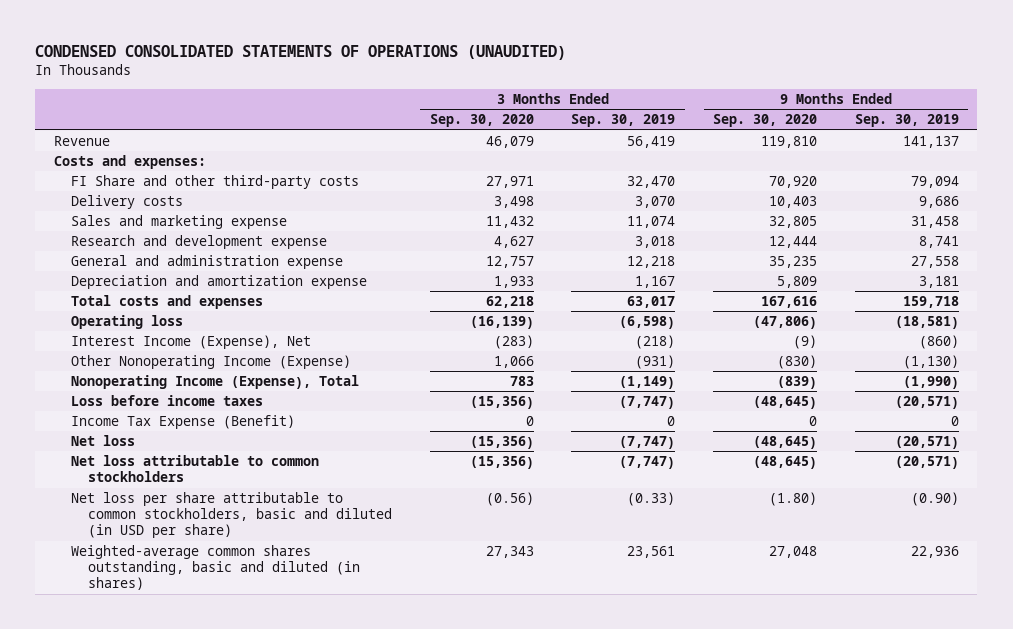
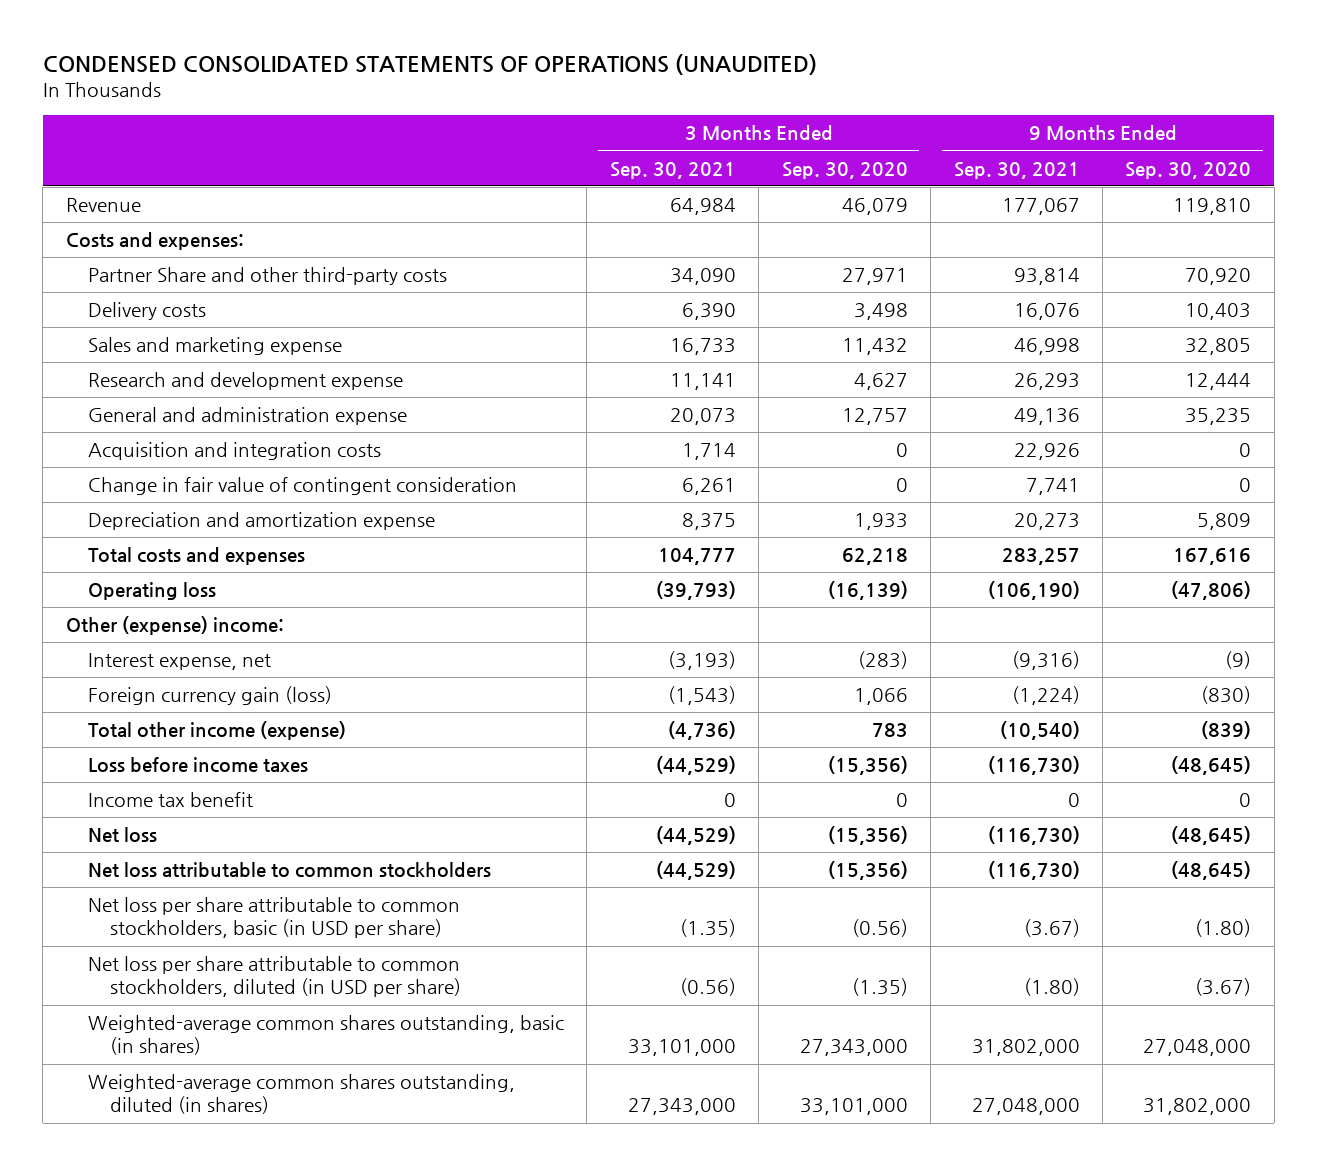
- | 3 Months Ended Sep. 30, 2020 | 3 Months Ended Sep. 30, 2019 | 9 Months Ended Sep. 30, 2020 | 9 Months Ended Sep. 30, 2019
+ | 3 Months Ended Sep. 30, 2021 | 3 Months Ended Sep. 30, 2020 | 9 Months Ended Sep. 30, 2021 | 9 Months Ended Sep. 30, 2020
- FI Share and other third-party costs | 27,971 | 32,470 | 70,920 | 79,094
+ Partner Share and other third-party costs | 34,090 | 27,971 | 93,814 | 70,920
+ Acquisition and integration costs | 1,714 | 0 | 22,926 | 0
+ Change in fair value of contingent consideration | 6,261 | 0 | 7,741 | 0
- Interest Income (Expense), Net | (283) | (218) | (9) | (860)
- Other Nonoperating Income (Expense) | 1,066 | (931) | (830) | (1,130)
- Nonoperating Income (Expense), Total | 783 | (1,149) | (839) | (1,990)
+ Other (expense) income:
+ Interest expense, net | (3,193) | (283) | (9,316) | (9)
+ Foreign currency gain (loss) | (1,543) | 1,066 | (1,224) | (830)
+ Total other income (expense) | (4,736) | 783 | (10,540) | (839)
- Income Tax Expense (Benefit) | 0 | 0 | 0 | 0
+ Income tax benefit | 0 | 0 | 0 | 0
- Net loss per share attributable to common stockholders, basic and diluted (in USD per share) | (0.56) | (0.33) | (1.80) | (0.90)
- Weighted-average common shares outstanding, basic and diluted (in shares) | 27,343 | 23,561 | 27,048 | 22,936
+ Net loss per share attributable to common stockholders, basic (in USD per share) | (1.35) | (0.56) | (3.67) | (1.80)
+ Net loss per share attributable to common stockholders, diluted (in USD per share) | (0.56) | (1.35) | (1.80) | (3.67)
+ Weighted-average common shares outstanding, basic (in shares) | 33,101,000 | 27,343,000 | 31,802,000 | 27,048,000
+ Weighted-average common shares outstanding, diluted (in shares) | 27,343,000 | 33,101,000 | 27,048,000 | 31,802,000

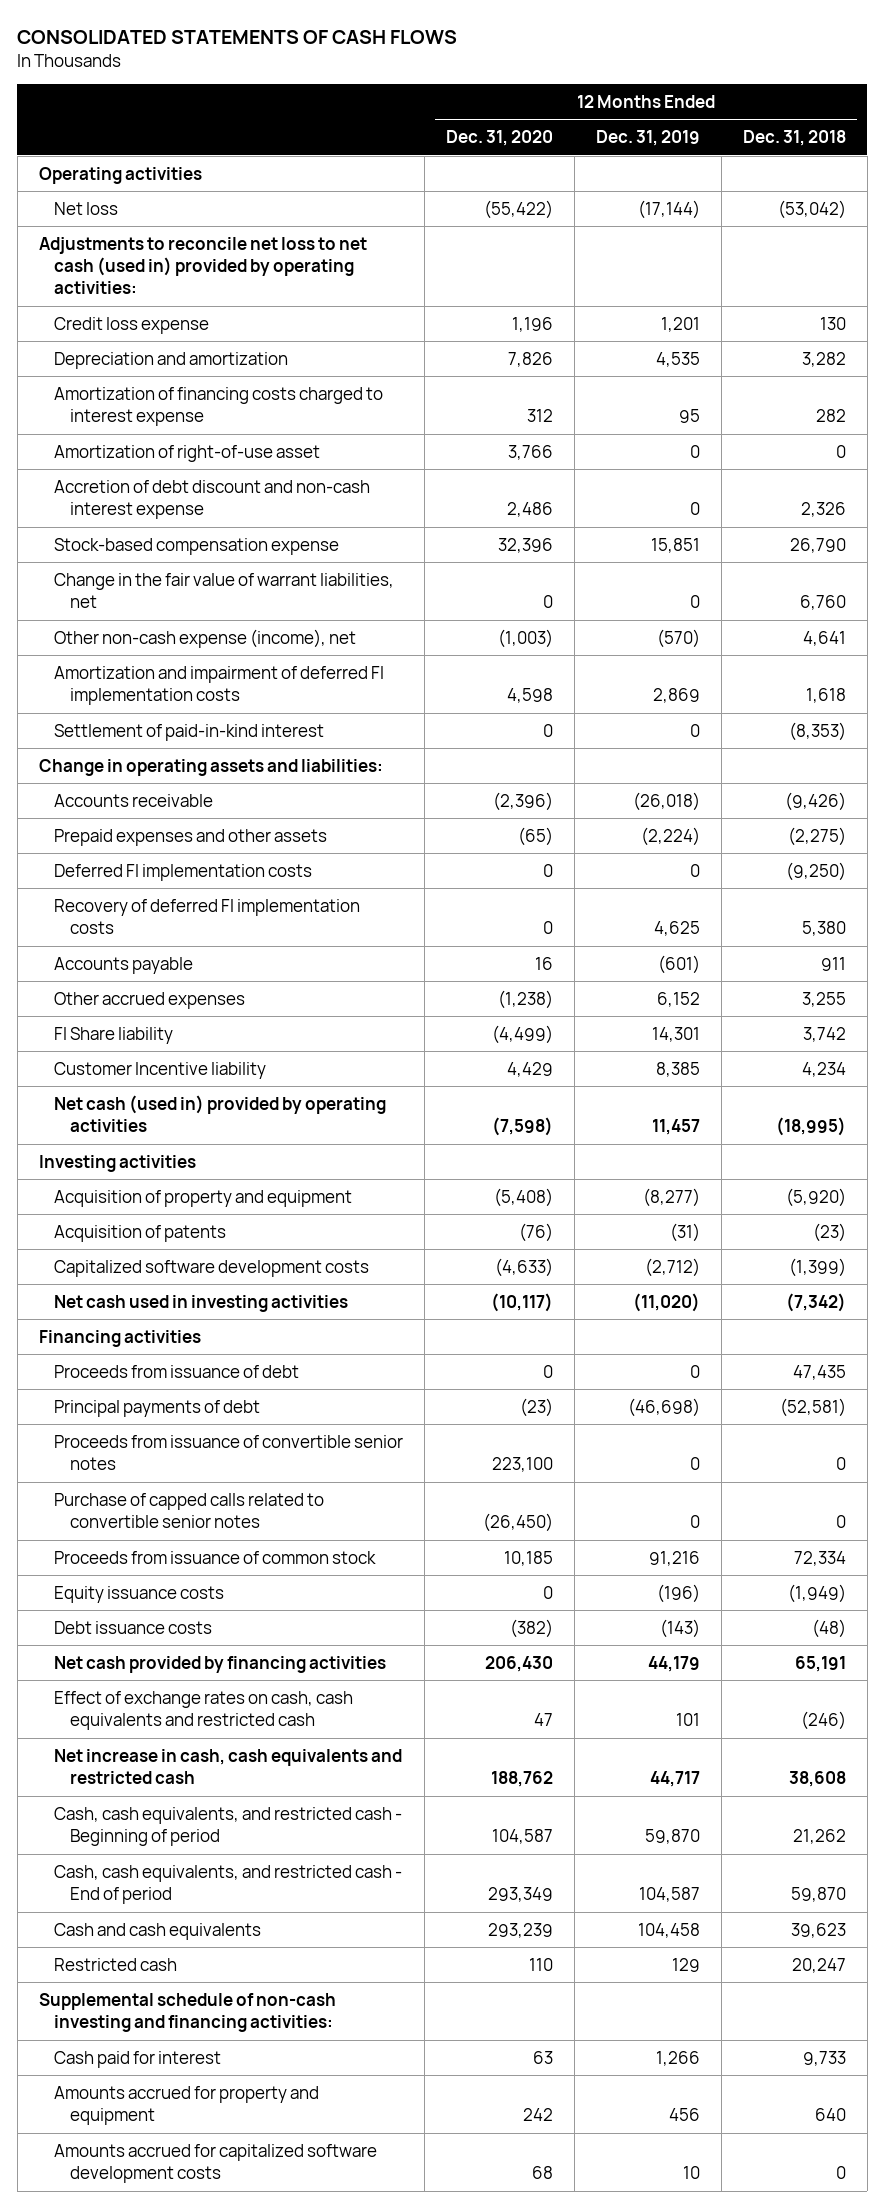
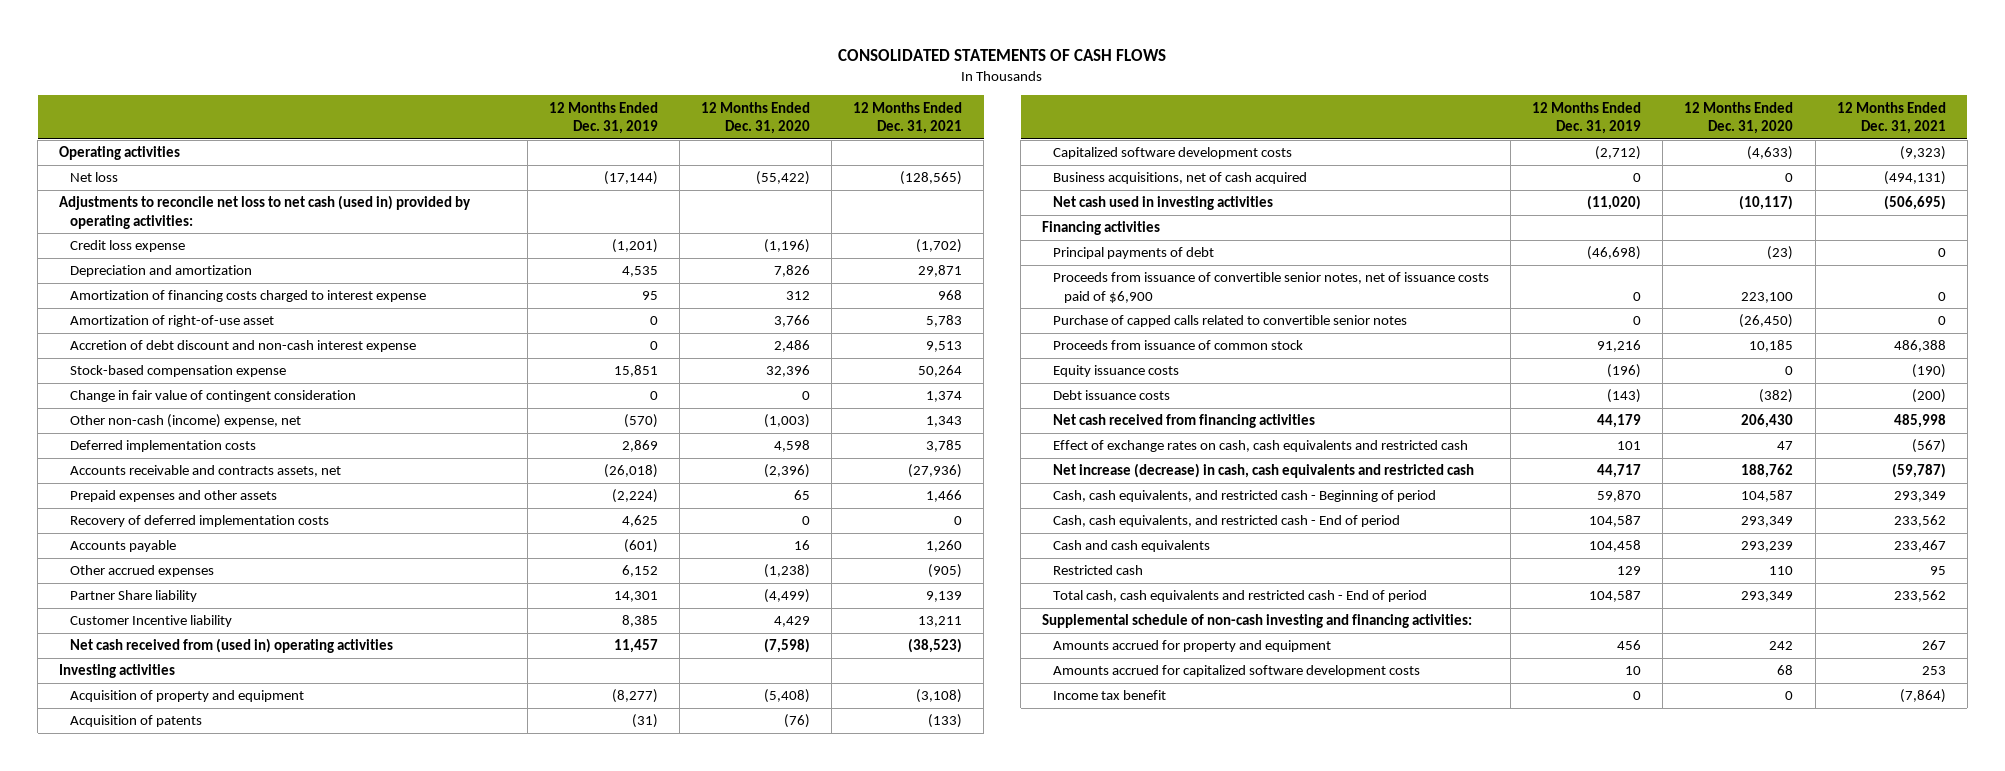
- | 12 Months Ended Dec. 31, 2020 | 12 Months Ended Dec. 31, 2019 | 12 Months Ended Dec. 31, 2018
+ | 12 Months Ended Dec. 31, 2019 | 12 Months Ended Dec. 31, 2020 | 12 Months Ended Dec. 31, 2021
- Credit loss expense | 1,196 | 1,201 | 130
+ Credit loss expense | (1,201) | (1,196) | (1,702)
- Change in the fair value of warrant liabilities, net | 0 | 0 | 6,760
- Other non-cash expense (income), net | (1,003) | (570) | 4,641
- Amortization and impairment of deferred FI implementation costs | 4,598 | 2,869 | 1,618
- Settlement of paid-in-kind interest | 0 | 0 | (8,353)
- Change in operating assets and liabilities:
- Accounts receivable | (2,396) | (26,018) | (9,426)
- Prepaid expenses and other assets | (65) | (2,224) | (2,275)
- Deferred FI implementation costs | 0 | 0 | (9,250)
- Recovery of deferred FI implementation costs | 0 | 4,625 | 5,380
+ Change in fair value of contingent consideration | 0 | 0 | 1,374
+ Other non-cash (income) expense, net | (570) | (1,003) | 1,343
+ Deferred implementation costs | 2,869 | 4,598 | 3,785
+ Accounts receivable and contracts assets, net | (26,018) | (2,396) | (27,936)
+ Prepaid expenses and other assets | (2,224) | 65 | 1,466
+ Recovery of deferred implementation costs | 4,625 | 0 | 0
- FI Share liability | (4,499) | 14,301 | 3,742
+ Partner Share liability | 14,301 | (4,499) | 9,139
- Net cash (used in) provided by operating activities | (7,598) | 11,457 | (18,995)
+ Net cash received from (used in) operating activities | 11,457 | (7,598) | (38,523)
+ Business acquisitions, net of cash acquired | 0 | 0 | (494,131)
- Proceeds from issuance of debt | 0 | 0 | 47,435
- Proceeds from issuance of convertible senior notes | 223,100 | 0 | 0
+ Proceeds from issuance of convertible senior notes, net of issuance costs paid of $6,900 | 0 | 223,100 | 0
- Net cash provided by financing activities | 206,430 | 44,179 | 65,191
+ Net cash received from financing activities | 44,179 | 206,430 | 485,998
- Net increase in cash, cash equivalents and restricted cash | 188,762 | 44,717 | 38,608
+ Net increase (decrease) in cash, cash equivalents and restricted cash | 44,717 | 188,762 | (59,787)
+ Total cash, cash equivalents and restricted cash - End of period | 104,587 | 293,349 | 233,562
- Cash paid for interest | 63 | 1,266 | 9,733
+ Income tax benefit | 0 | 0 | (7,864)

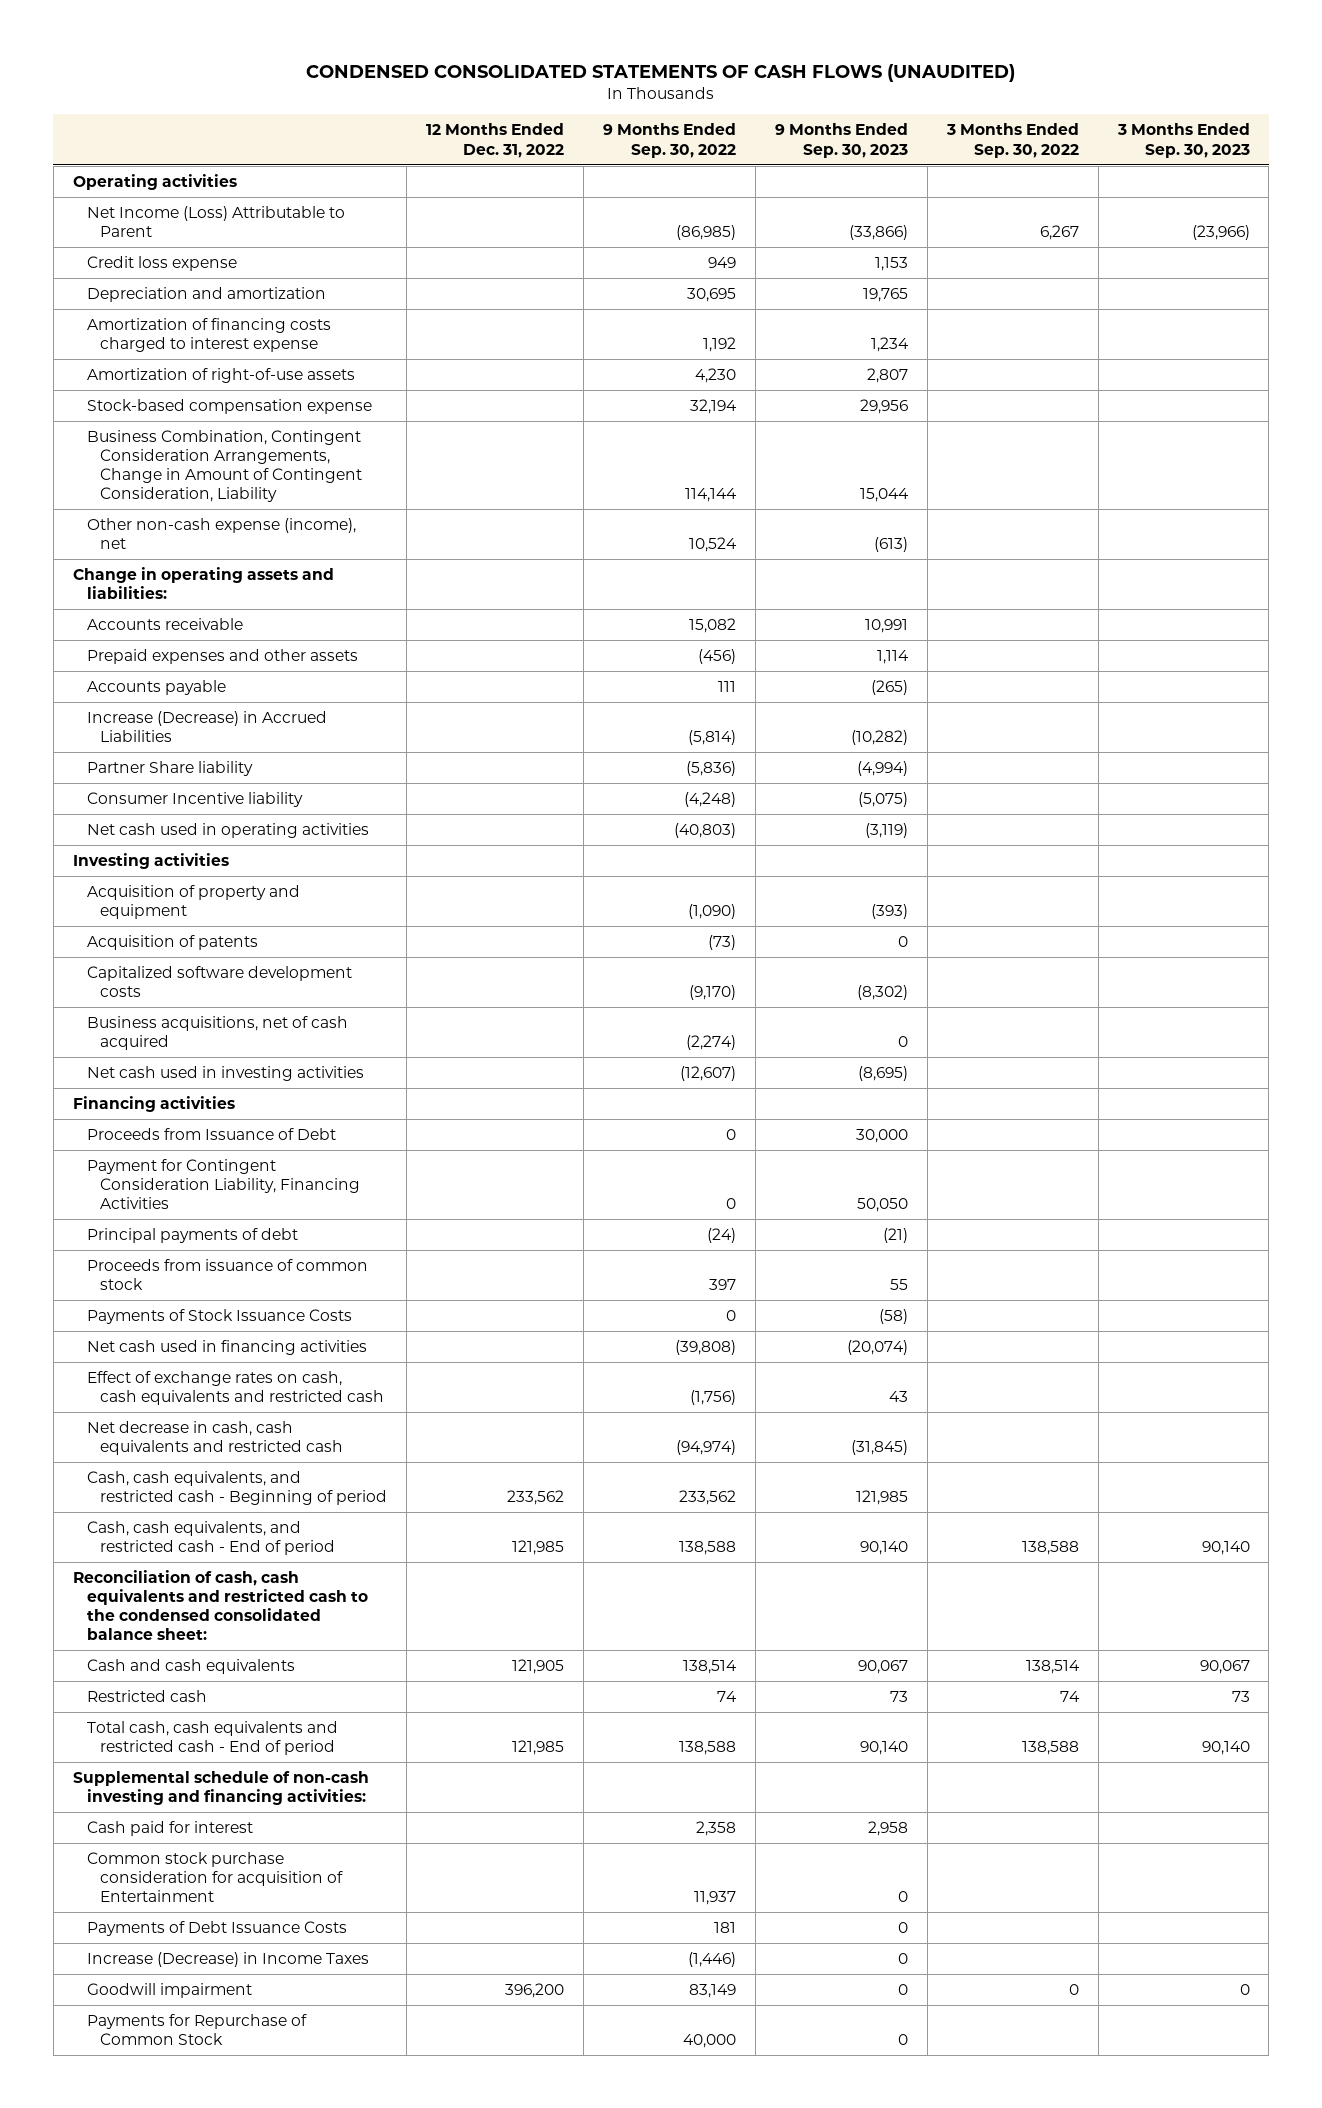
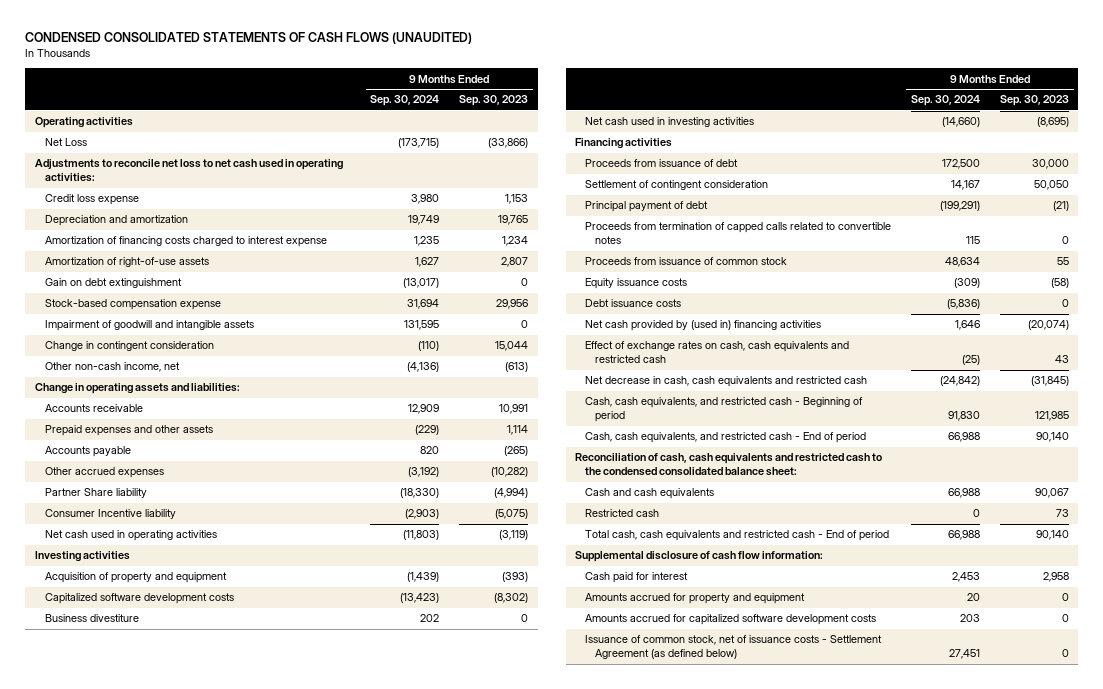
- | 12 Months Ended Dec. 31, 2022 | 9 Months Ended Sep. 30, 2022 | 9 Months Ended Sep. 30, 2023 | 3 Months Ended Sep. 30, 2022 | 3 Months Ended Sep. 30, 2023
+ | 9 Months Ended Sep. 30, 2024 | 9 Months Ended Sep. 30, 2023
- Net Income (Loss) Attributable to Parent | | (86,985) | (33,866) | 6,267 | (23,966)
+ Net Loss | (173,715) | (33,866)
+ Adjustments to reconcile net loss to net cash used in operating activities:
+ Gain on debt extinguishment | (13,017) | 0
- Business Combination, Contingent Consideration Arrangements, Change in Amount of Contingent Consideration, Liability | | 114,144 | 15,044 | |
- Other non-cash expense (income), net | | 10,524 | (613) | |
+ Impairment of goodwill and intangible assets | 131,595 | 0
+ Change in contingent consideration | (110) | 15,044
+ Other non-cash income, net | (4,136) | (613)
- Increase (Decrease) in Accrued Liabilities | | (5,814) | (10,282) | |
+ Other accrued expenses | (3,192) | (10,282)
- Acquisition of patents | | (73) | 0 | |
- Business acquisitions, net of cash acquired | | (2,274) | 0 | |
+ Business divestiture | 202 | 0
- Proceeds from Issuance of Debt | | 0 | 30,000 | |
- Payment for Contingent Consideration Liability, Financing Activities | | 0 | 50,050 | |
- Principal payments of debt | | (24) | (21) | |
+ Proceeds from issuance of debt | 172,500 | 30,000
+ Settlement of contingent consideration | 14,167 | 50,050
+ Principal payment of debt | (199,291) | (21)
+ Proceeds from termination of capped calls related to convertible notes | 115 | 0
- Payments of Stock Issuance Costs | | 0 | (58) | |
- Net cash used in financing activities | | (39,808) | (20,074) | |
+ Equity issuance costs | (309) | (58)
+ Debt issuance costs | (5,836) | 0
+ Net cash provided by (used in) financing activities | 1,646 | (20,074)
- Supplemental schedule of non-cash investing and financing activities:
+ Supplemental disclosure of cash flow information:
- Common stock purchase consideration for acquisition of Entertainment | | 11,937 | 0 | |
- Payments of Debt Issuance Costs | | 181 | 0 | |
- Increase (Decrease) in Income Taxes | | (1,446) | 0 | |
- Goodwill impairment | 396,200 | 83,149 | 0 | 0 | 0
- Payments for Repurchase of Common Stock | | 40,000 | 0 | |
+ Amounts accrued for property and equipment | 20 | 0
+ Amounts accrued for capitalized software development costs | 203 | 0
+ Issuance of common stock, net of issuance costs - Settlement Agreement (as defined below) | 27,451 | 0

